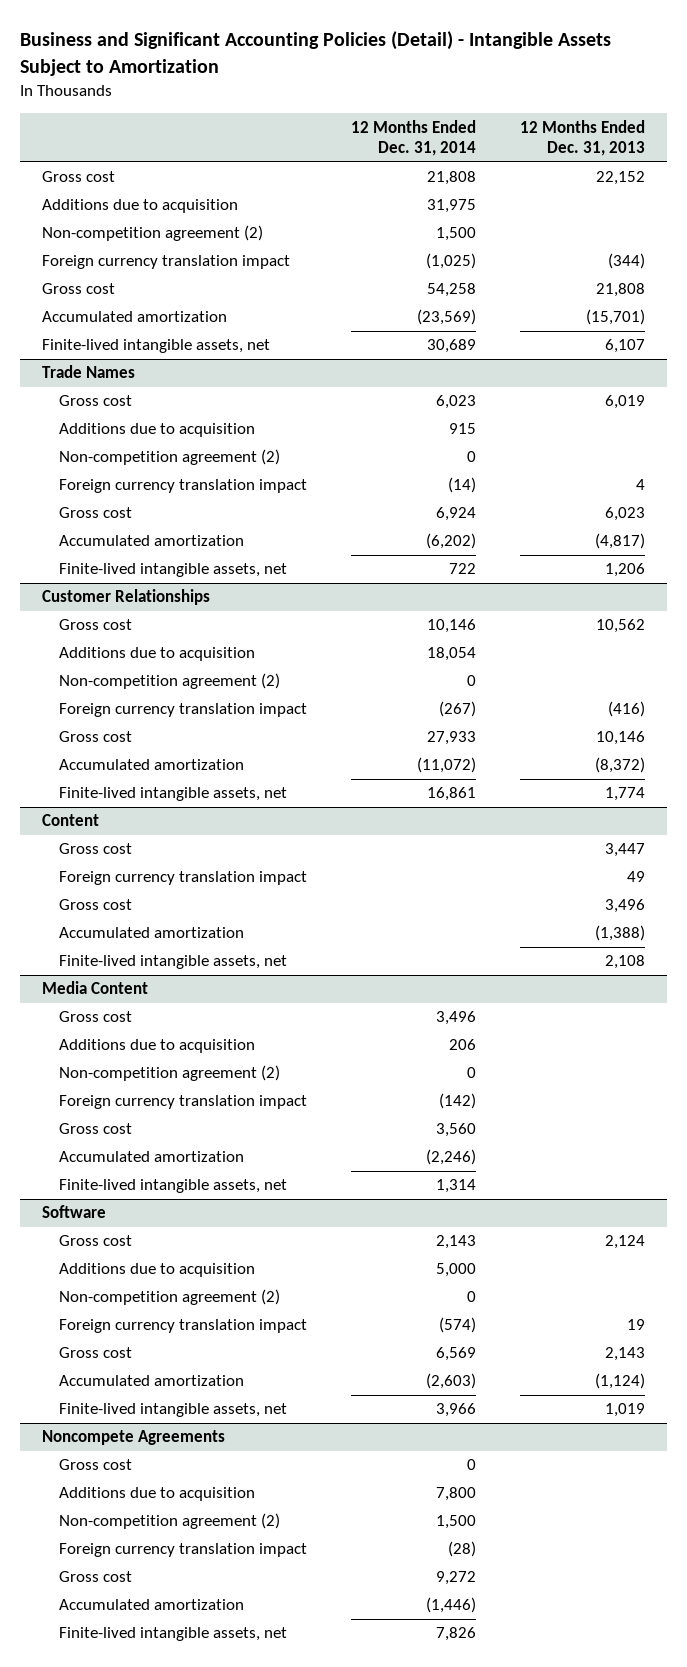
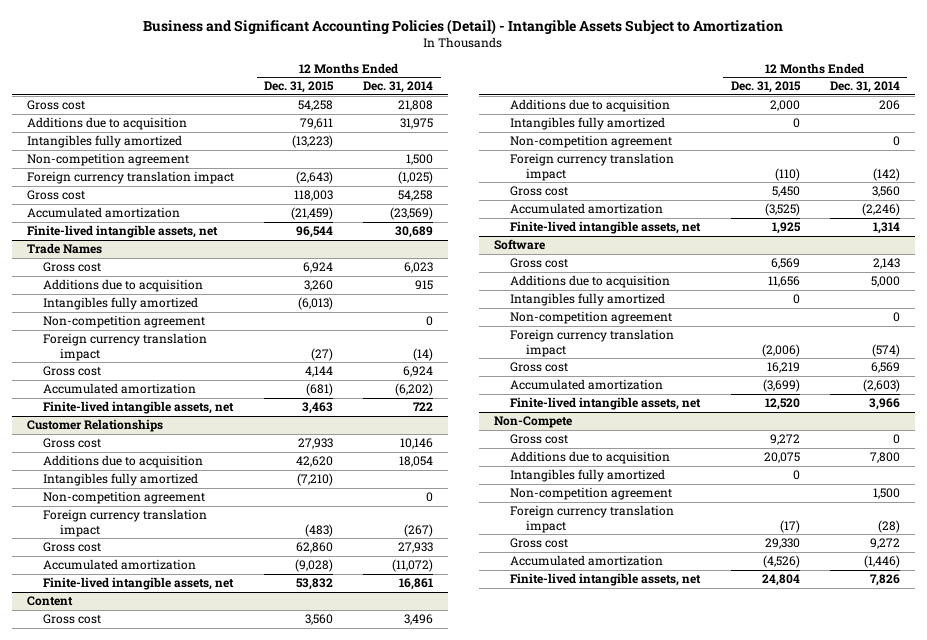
- | 12 Months Ended Dec. 31, 2014 | 12 Months Ended Dec. 31, 2013
+ | 12 Months Ended Dec. 31, 2015 | 12 Months Ended Dec. 31, 2014
- Non-competition agreement (2) | 1,500 |
+ Intangibles fully amortized | (13,223) |
+ Non-competition agreement | | 1,500
@ Trade Names
- Non-competition agreement (2) | 0 |
+ Intangibles fully amortized | (6,013) |
+ Non-competition agreement | | 0
@ Customer Relationships
- Non-competition agreement (2) | 0 |
+ Intangibles fully amortized | (7,210) |
+ Non-competition agreement | | 0
@ Content
- Gross cost | | 3,447
- Foreign currency translation impact | | 49
- Gross cost | | 3,496
- Accumulated amortization | | (1,388)
- Finite-lived intangible assets, net | | 2,108
- Media Content
- Non-competition agreement (2) | 0 |
@ Content
+ Intangibles fully amortized | 0 |
+ Non-competition agreement | | 0
@ Software
- Non-competition agreement (2) | 0 |
+ Intangibles fully amortized | 0 |
+ Non-competition agreement | | 0
- Noncompete Agreements
+ Non-Compete
- Non-competition agreement (2) | 1,500 |
+ Intangibles fully amortized | 0 |
+ Non-competition agreement | | 1,500

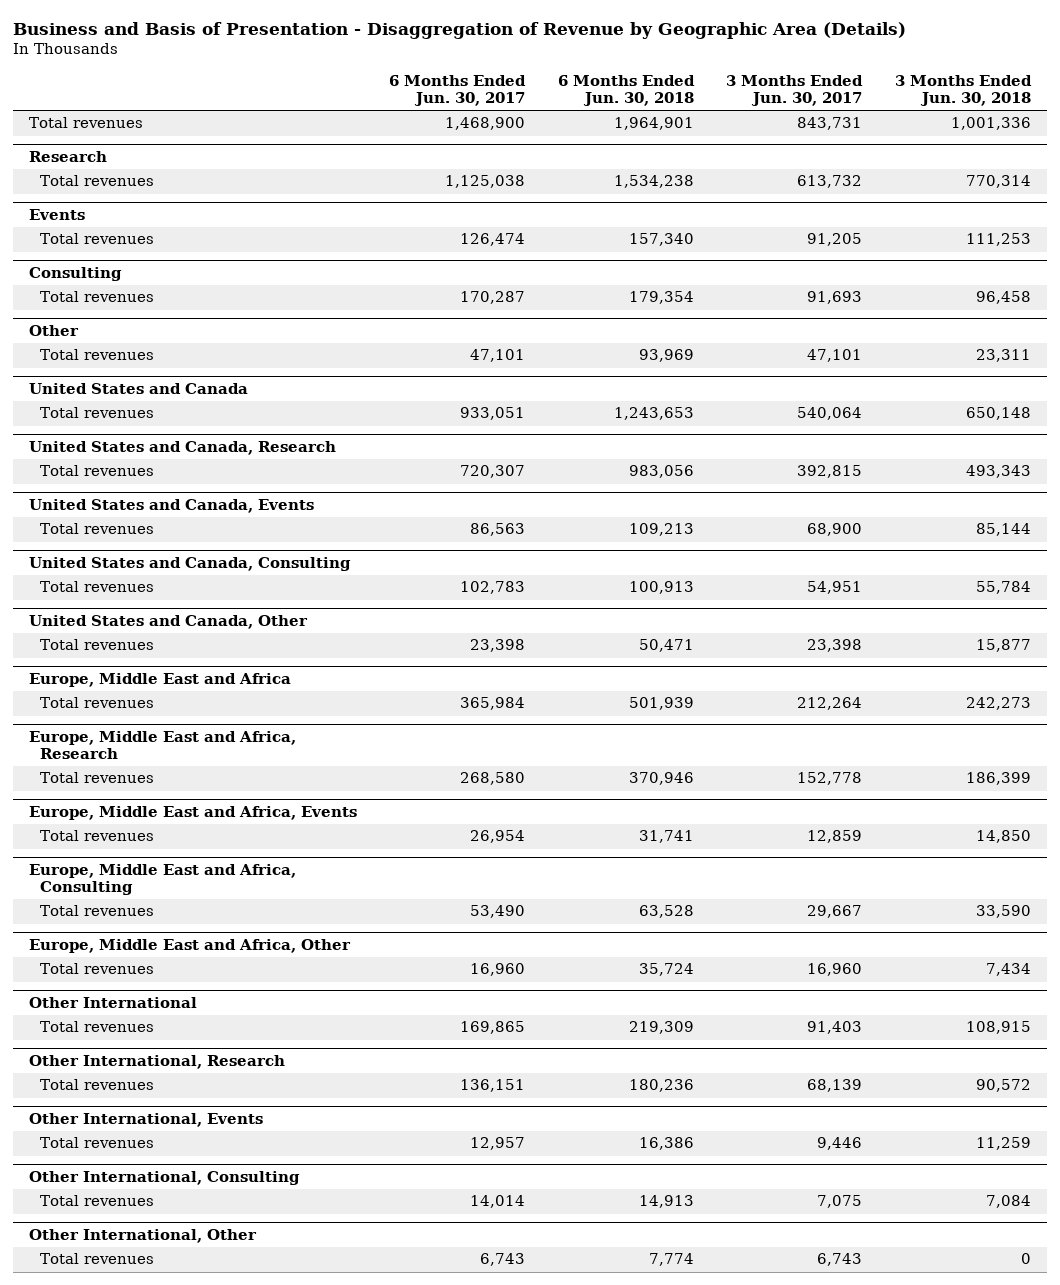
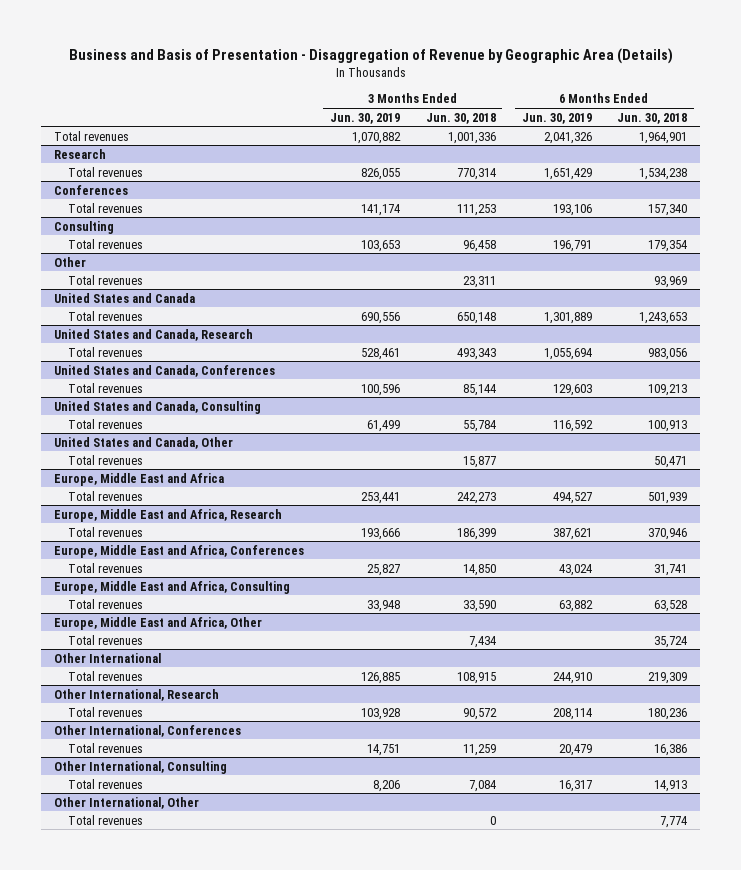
- | 6 Months Ended Jun. 30, 2017 | 6 Months Ended Jun. 30, 2018 | 3 Months Ended Jun. 30, 2017 | 3 Months Ended Jun. 30, 2018
+ | 3 Months Ended Jun. 30, 2019 | 3 Months Ended Jun. 30, 2018 | 6 Months Ended Jun. 30, 2019 | 6 Months Ended Jun. 30, 2018
- Events
+ Conferences
- United States and Canada, Events
+ United States and Canada, Conferences
- Europe, Middle East and Africa, Events
+ Europe, Middle East and Africa, Conferences
- Other International, Events
+ Other International, Conferences

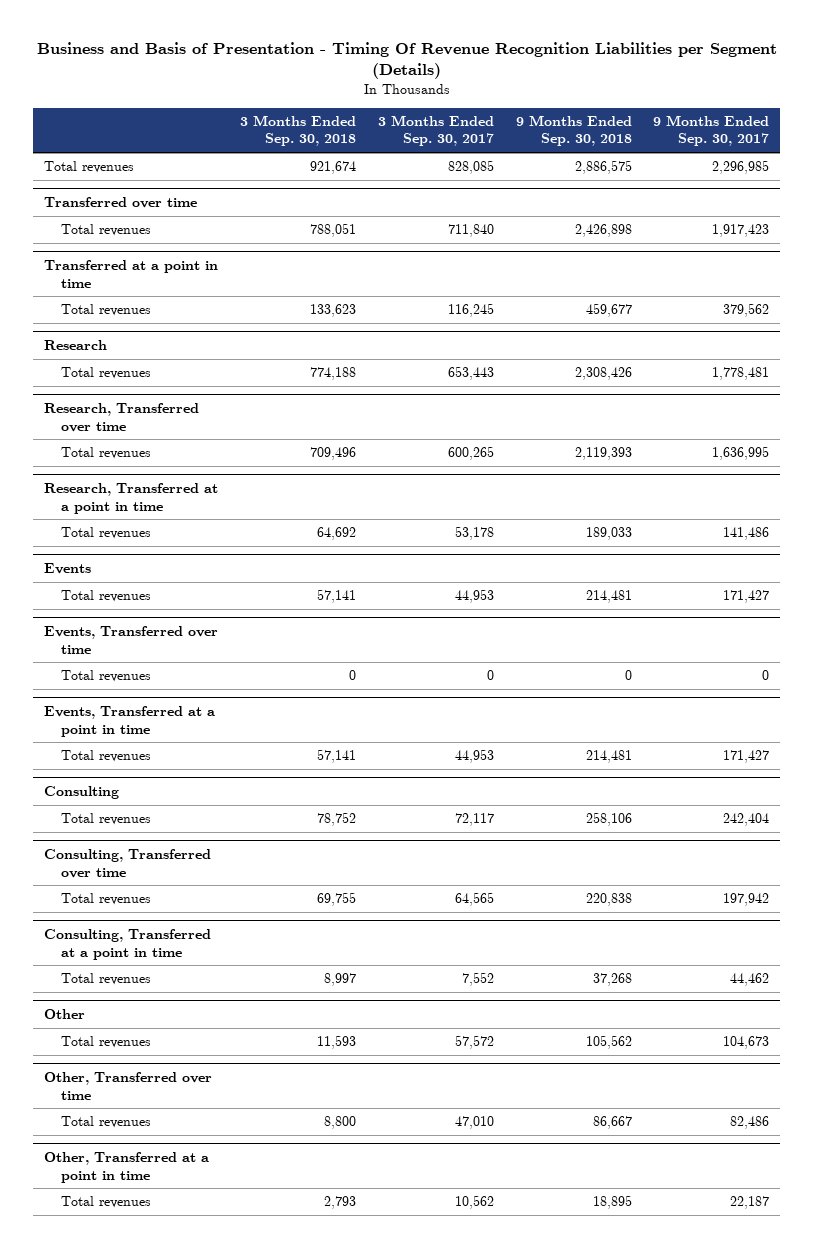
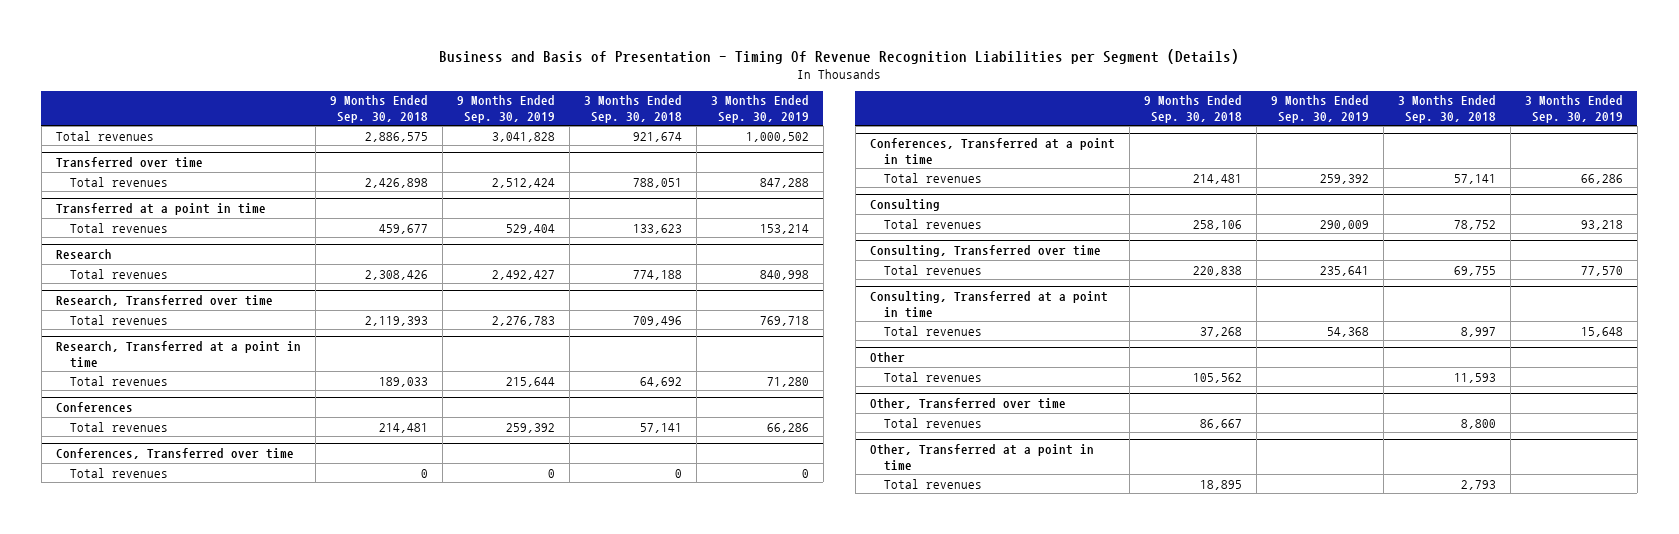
- | 3 Months Ended Sep. 30, 2018 | 3 Months Ended Sep. 30, 2017 | 9 Months Ended Sep. 30, 2018 | 9 Months Ended Sep. 30, 2017
+ | 9 Months Ended Sep. 30, 2018 | 9 Months Ended Sep. 30, 2019 | 3 Months Ended Sep. 30, 2018 | 3 Months Ended Sep. 30, 2019
- Events
+ Conferences
- Events, Transferred over time
+ Conferences, Transferred over time
- Events, Transferred at a point in time
+ Conferences, Transferred at a point in time

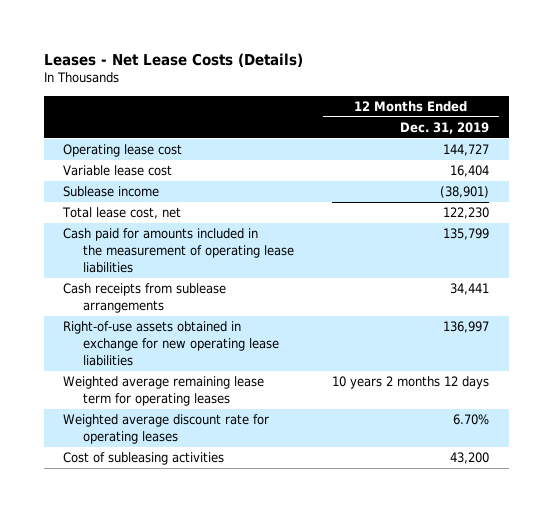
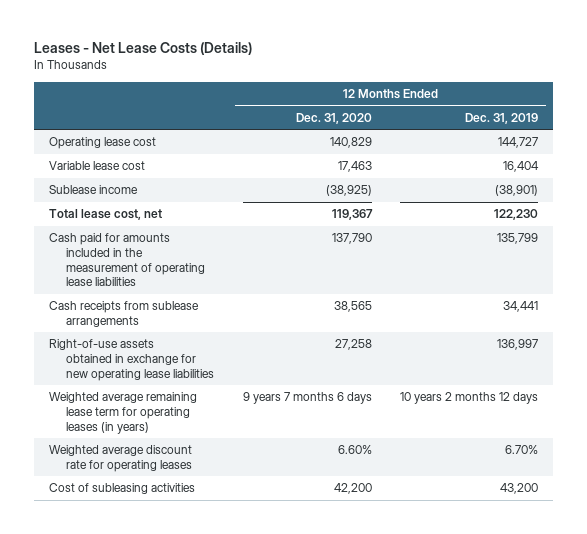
- | 12 Months Ended Dec. 31, 2019
+ | 12 Months Ended Dec. 31, 2020 | 12 Months Ended Dec. 31, 2019
- Weighted average remaining lease term for operating leases | 10 years 2 months 12 days
+ Weighted average remaining lease term for operating leases (in years) | 9 years 7 months 6 days | 10 years 2 months 12 days

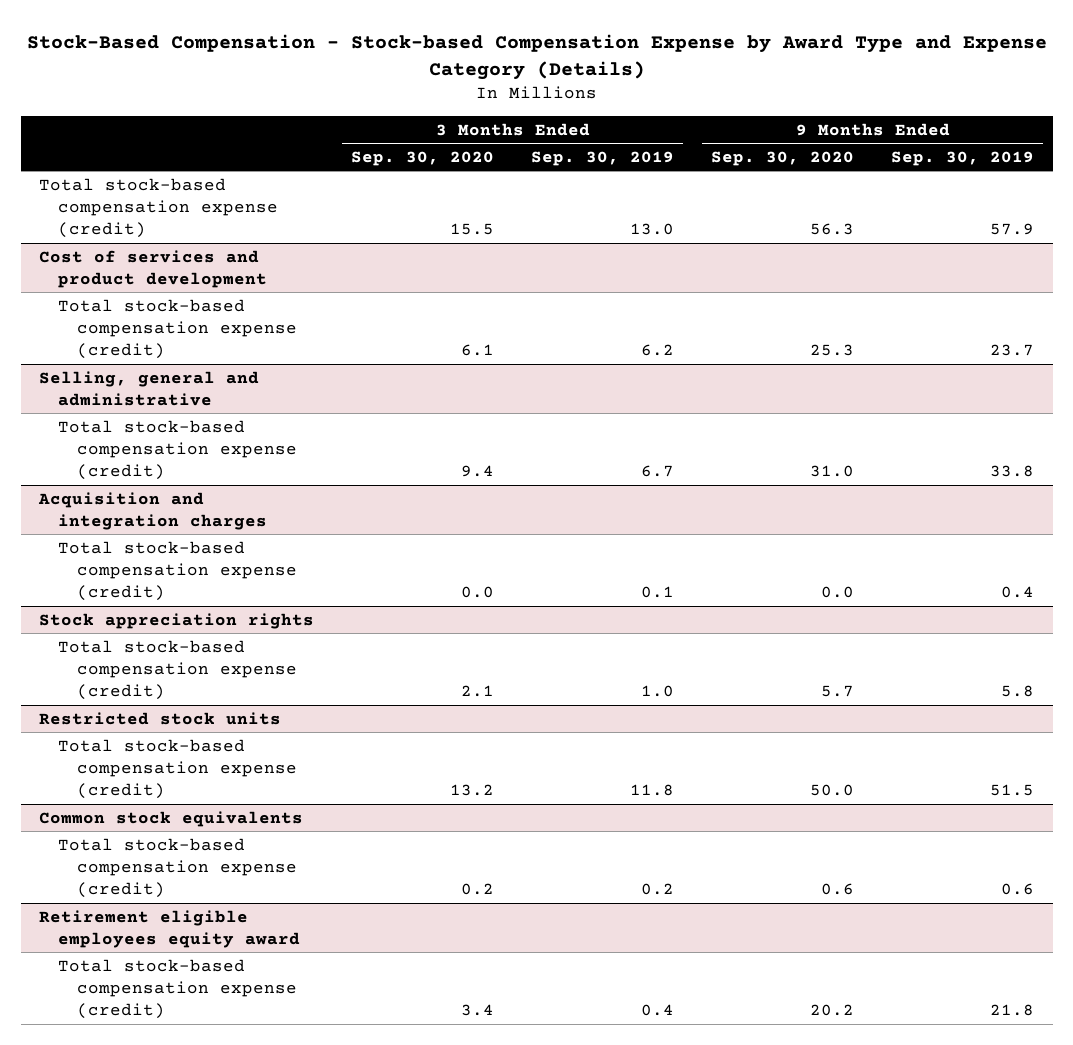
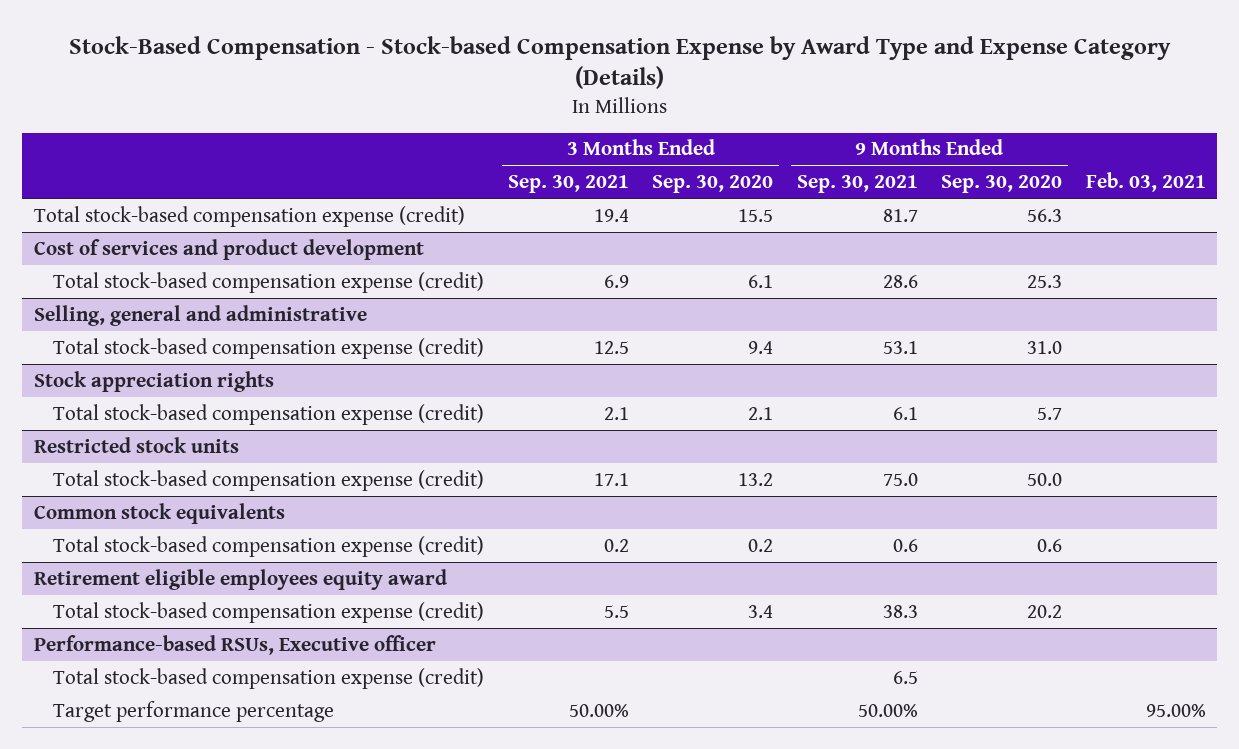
- | 3 Months Ended Sep. 30, 2020 | 3 Months Ended Sep. 30, 2019 | 9 Months Ended Sep. 30, 2020 | 9 Months Ended Sep. 30, 2019
+ | 3 Months Ended Sep. 30, 2021 | 3 Months Ended Sep. 30, 2020 | 9 Months Ended Sep. 30, 2021 | 9 Months Ended Sep. 30, 2020 | Feb. 03, 2021
- Acquisition and integration charges
- Total stock-based compensation expense (credit) | 0.0 | 0.1 | 0.0 | 0.4
+ Performance-based RSUs, Executive officer
+ Total stock-based compensation expense (credit) | | | 6.5 | |
+ Target performance percentage | 50.00% | | 50.00% | | 95.00%

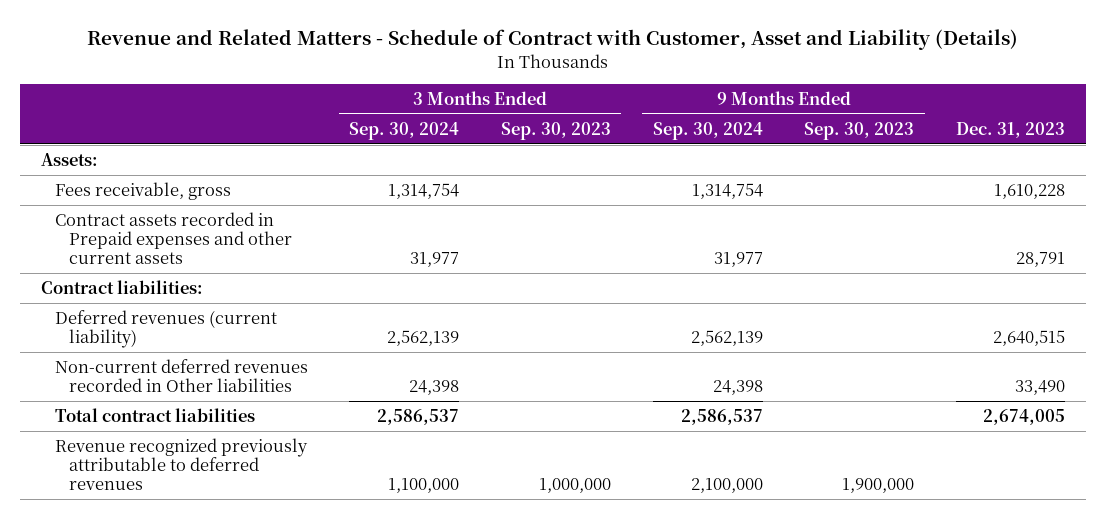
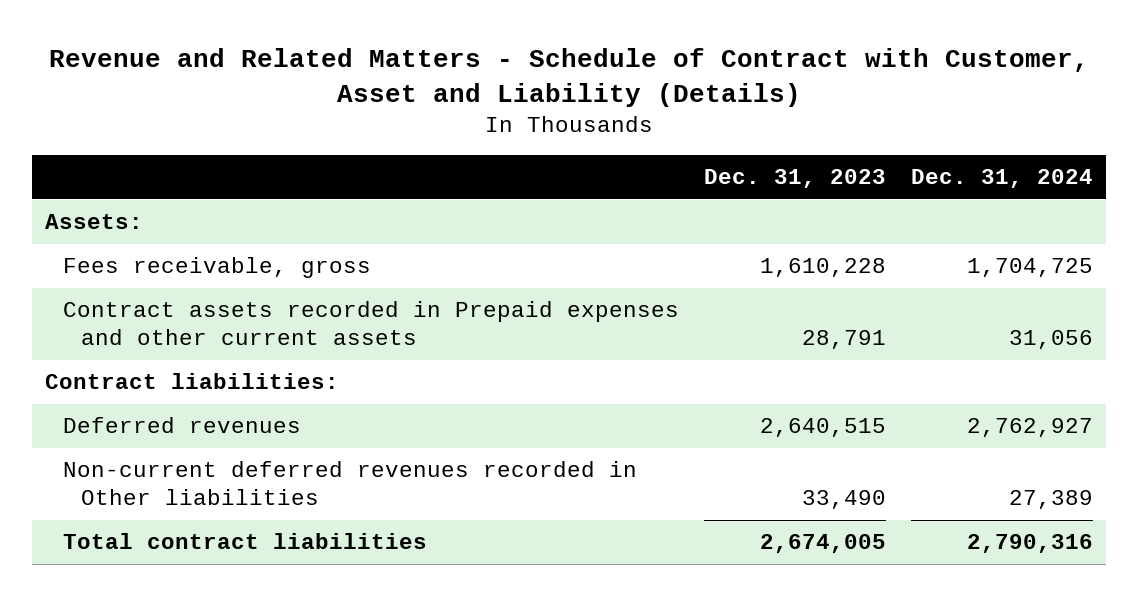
- | 3 Months Ended Sep. 30, 2024 | 3 Months Ended Sep. 30, 2023 | 9 Months Ended Sep. 30, 2024 | 9 Months Ended Sep. 30, 2023 | Dec. 31, 2023
+ | Dec. 31, 2023 | Dec. 31, 2024
- Deferred revenues (current liability) | 2,562,139 | | 2,562,139 | | 2,640,515
+ Deferred revenues | 2,640,515 | 2,762,927
- Revenue recognized previously attributable to deferred revenues | 1,100,000 | 1,000,000 | 2,100,000 | 1,900,000 |

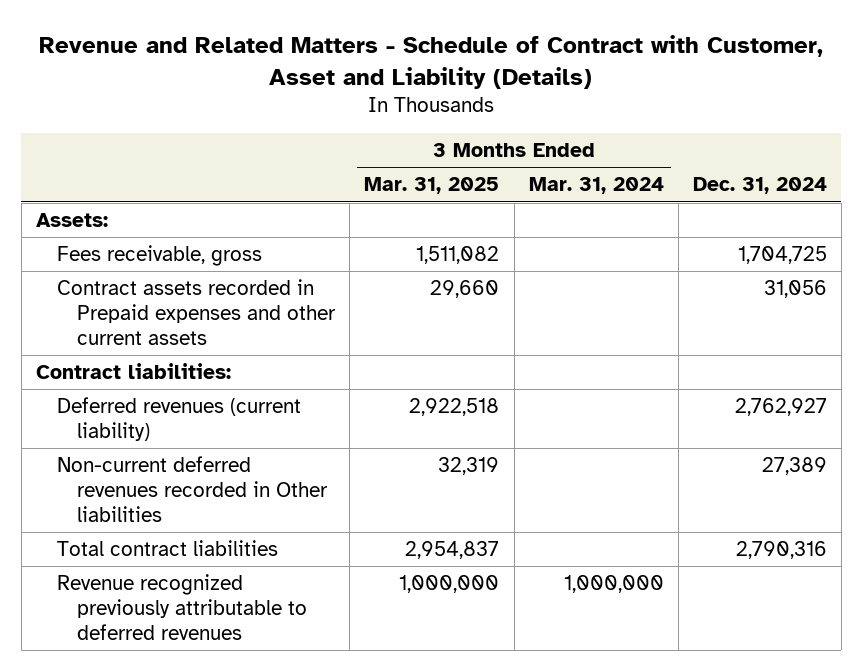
- | Dec. 31, 2023 | Dec. 31, 2024
+ | 3 Months Ended Mar. 31, 2025 | 3 Months Ended Mar. 31, 2024 | Dec. 31, 2024
- Deferred revenues | 2,640,515 | 2,762,927
+ Deferred revenues (current liability) | 2,922,518 | | 2,762,927
+ Revenue recognized previously attributable to deferred revenues | 1,000,000 | 1,000,000 |

